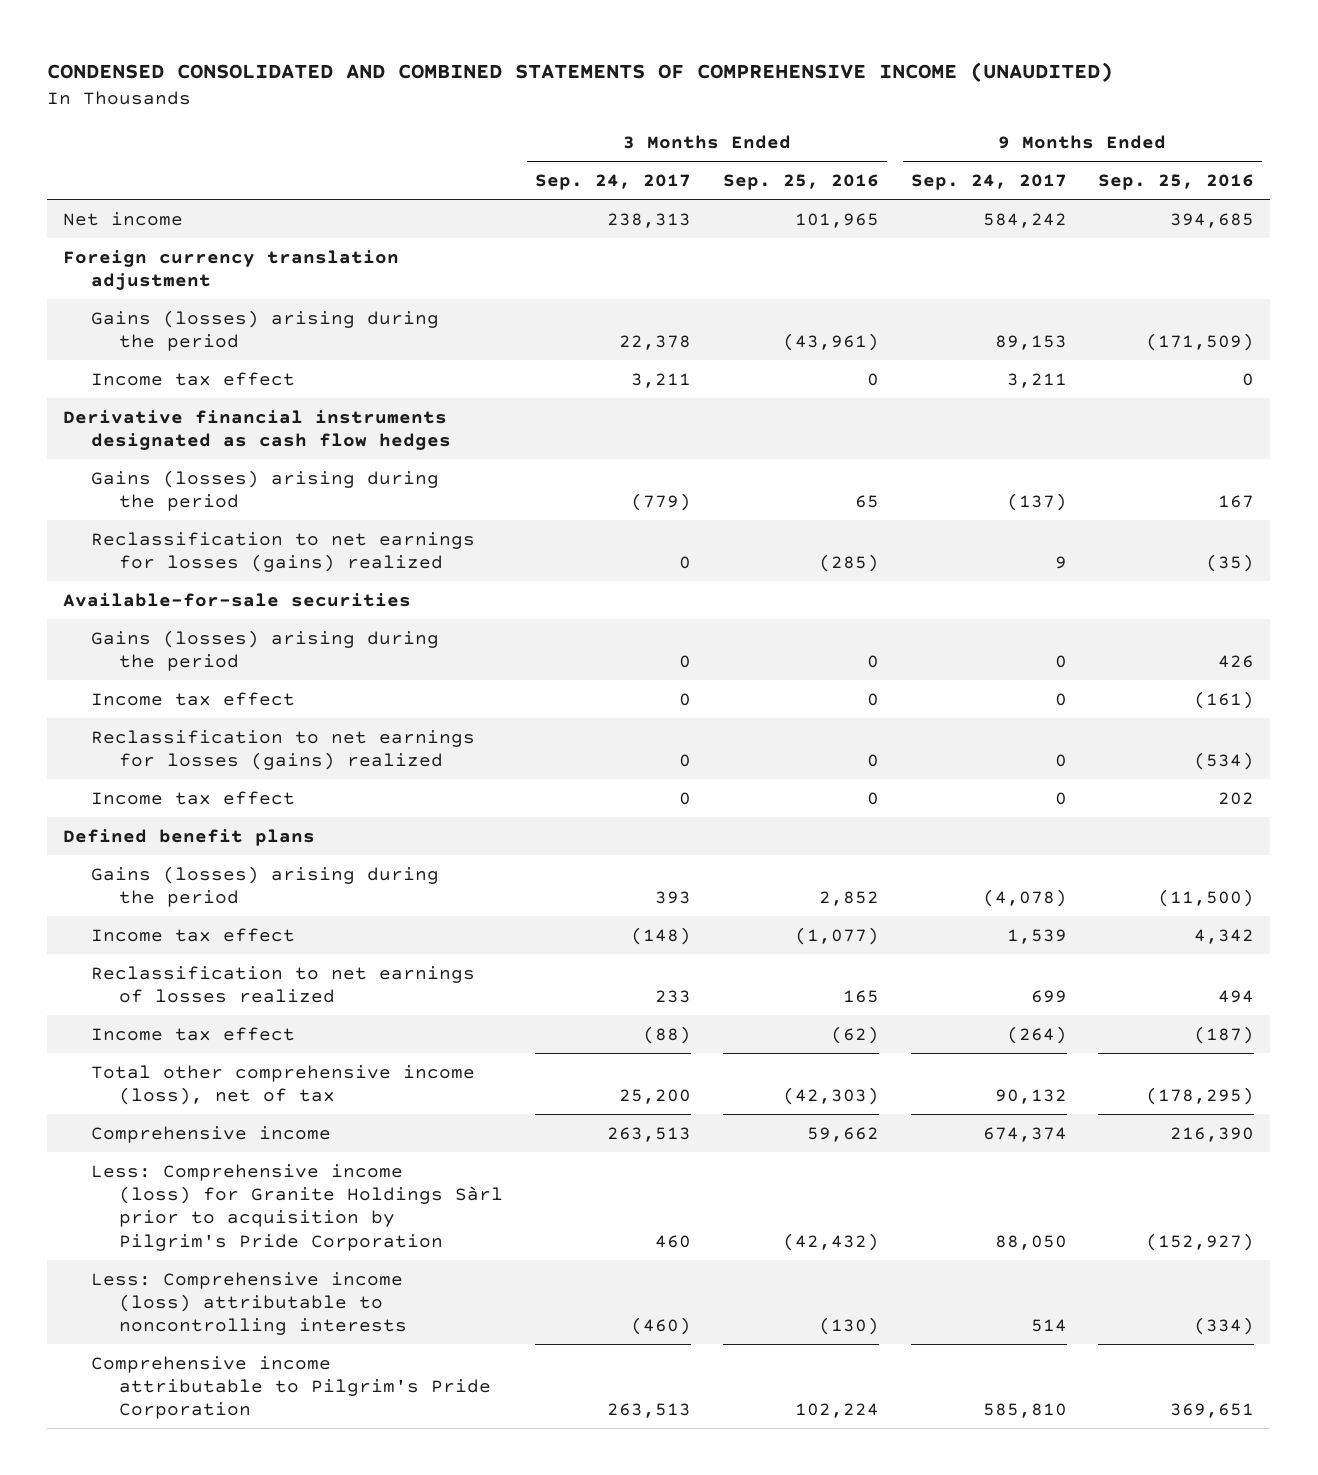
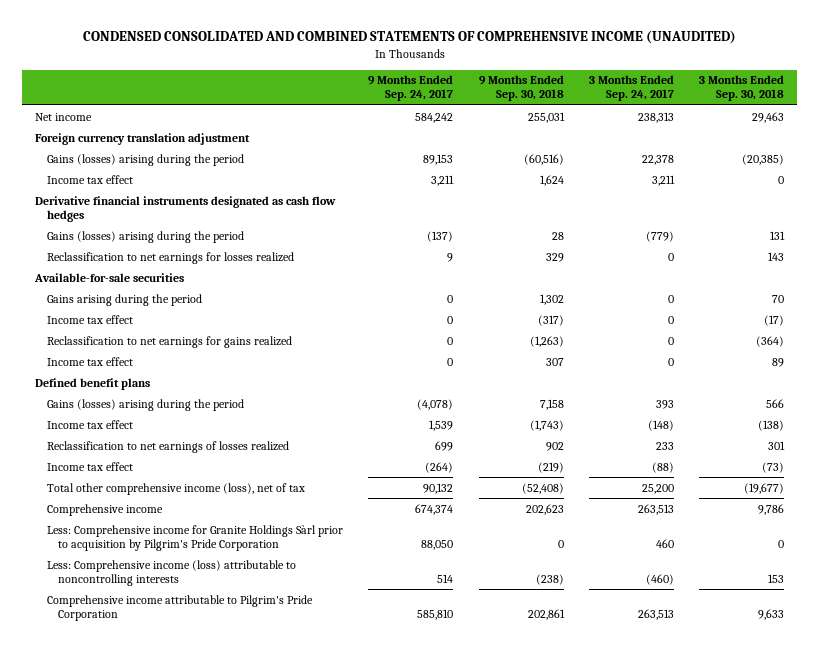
- | 3 Months Ended Sep. 24, 2017 | 3 Months Ended Sep. 25, 2016 | 9 Months Ended Sep. 24, 2017 | 9 Months Ended Sep. 25, 2016
+ | 9 Months Ended Sep. 24, 2017 | 9 Months Ended Sep. 30, 2018 | 3 Months Ended Sep. 24, 2017 | 3 Months Ended Sep. 30, 2018
- Reclassification to net earnings for losses (gains) realized | 0 | (285) | 9 | (35)
+ Reclassification to net earnings for losses realized | 9 | 329 | 0 | 143
- Gains (losses) arising during the period | 0 | 0 | 0 | 426
+ Gains arising during the period | 0 | 1,302 | 0 | 70
- Reclassification to net earnings for losses (gains) realized | 0 | 0 | 0 | (534)
+ Reclassification to net earnings for gains realized | 0 | (1,263) | 0 | (364)
- Less: Comprehensive income (loss) for Granite Holdings Sàrl prior to acquisition by Pilgrim's Pride Corporation | 460 | (42,432) | 88,050 | (152,927)
+ Less: Comprehensive income for Granite Holdings Sàrl prior to acquisition by Pilgrim's Pride Corporation | 88,050 | 0 | 460 | 0

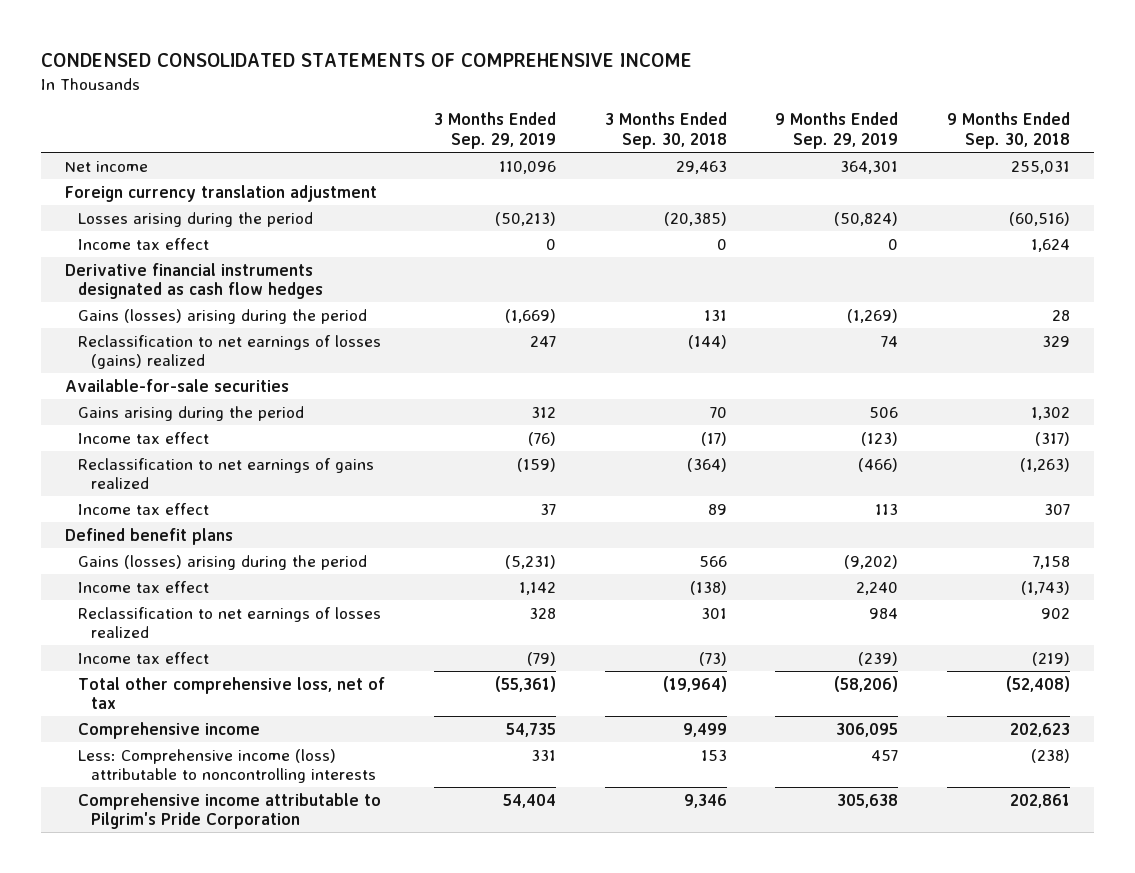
- CONDENSED CONSOLIDATED AND COMBINED STATEMENTS OF COMPREHENSIVE INCOME (UNAUDITED)
+ CONDENSED CONSOLIDATED STATEMENTS OF COMPREHENSIVE INCOME
- | 9 Months Ended Sep. 24, 2017 | 9 Months Ended Sep. 30, 2018 | 3 Months Ended Sep. 24, 2017 | 3 Months Ended Sep. 30, 2018
+ | 3 Months Ended Sep. 29, 2019 | 3 Months Ended Sep. 30, 2018 | 9 Months Ended Sep. 29, 2019 | 9 Months Ended Sep. 30, 2018
- Gains (losses) arising during the period | 89,153 | (60,516) | 22,378 | (20,385)
+ Losses arising during the period | (50,213) | (20,385) | (50,824) | (60,516)
- Reclassification to net earnings for losses realized | 9 | 329 | 0 | 143
+ Reclassification to net earnings of losses (gains) realized | 247 | (144) | 74 | 329
- Reclassification to net earnings for gains realized | 0 | (1,263) | 0 | (364)
+ Reclassification to net earnings of gains realized | (159) | (364) | (466) | (1,263)
- Total other comprehensive income (loss), net of tax | 90,132 | (52,408) | 25,200 | (19,677)
- Comprehensive income | 674,374 | 202,623 | 263,513 | 9,786
- Less: Comprehensive income for Granite Holdings Sàrl prior to acquisition by Pilgrim's Pride Corporation | 88,050 | 0 | 460 | 0
+ Total other comprehensive loss, net of tax | (55,361) | (19,964) | (58,206) | (52,408)
+ Comprehensive income | 54,735 | 9,499 | 306,095 | 202,623
- Comprehensive income attributable to Pilgrim's Pride Corporation | 585,810 | 202,861 | 263,513 | 9,633
+ Comprehensive income attributable to Pilgrim's Pride Corporation | 54,404 | 9,346 | 305,638 | 202,861

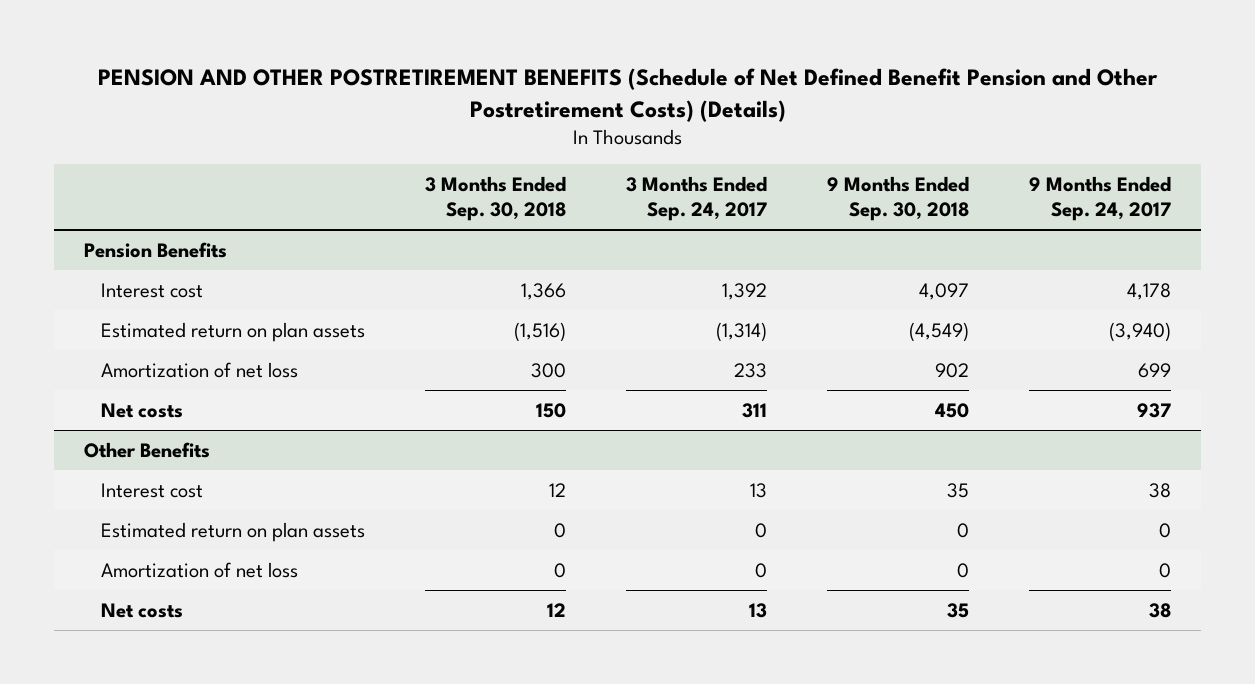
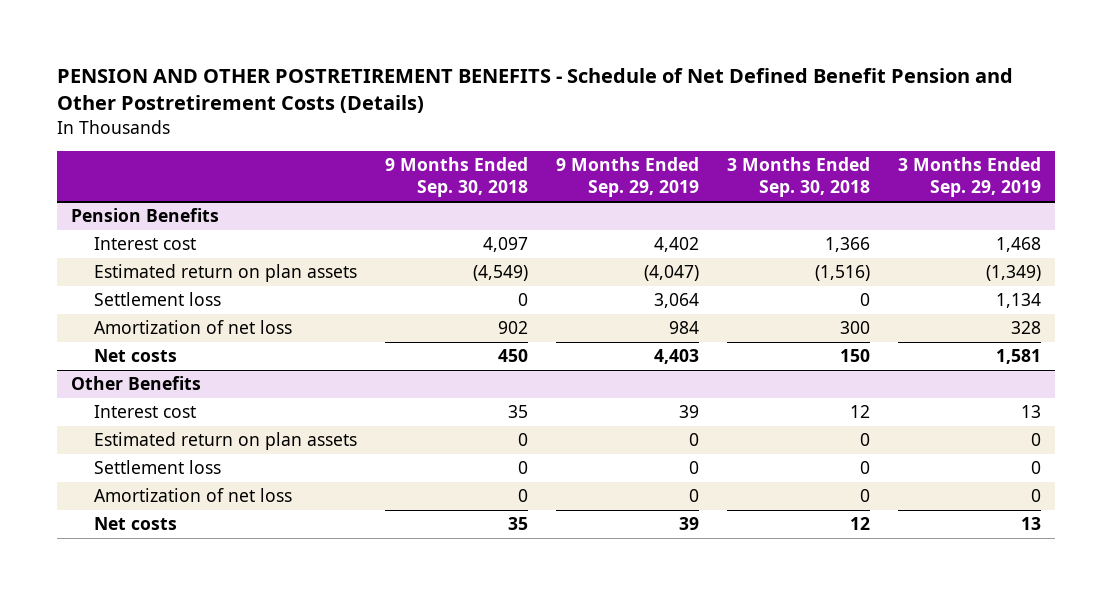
- PENSION AND OTHER POSTRETIREMENT BENEFITS (Schedule of Net Defined Benefit Pension and Other Postretirement Costs) (Details)
+ PENSION AND OTHER POSTRETIREMENT BENEFITS - Schedule of Net Defined Benefit Pension and Other Postretirement Costs (Details)
- | 3 Months Ended Sep. 30, 2018 | 3 Months Ended Sep. 24, 2017 | 9 Months Ended Sep. 30, 2018 | 9 Months Ended Sep. 24, 2017
+ | 9 Months Ended Sep. 30, 2018 | 9 Months Ended Sep. 29, 2019 | 3 Months Ended Sep. 30, 2018 | 3 Months Ended Sep. 29, 2019
@ Pension Benefits
+ Settlement loss | 0 | 3,064 | 0 | 1,134
@ Other Benefits
+ Settlement loss | 0 | 0 | 0 | 0

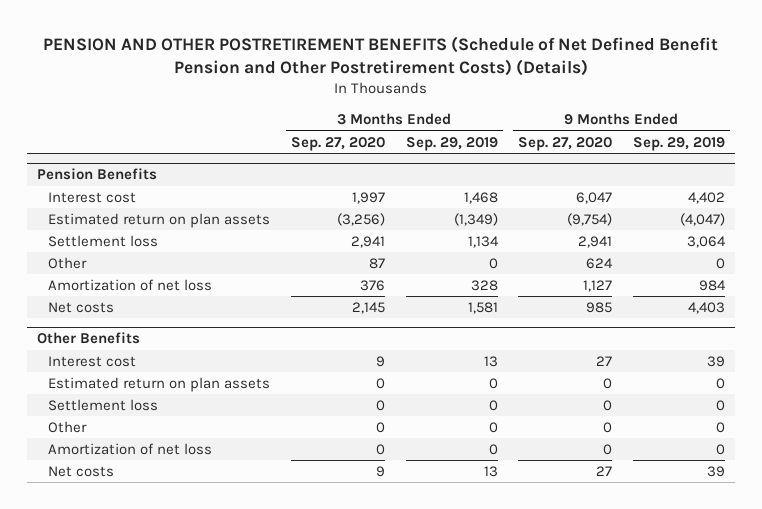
- PENSION AND OTHER POSTRETIREMENT BENEFITS - Schedule of Net Defined Benefit Pension and Other Postretirement Costs (Details)
+ PENSION AND OTHER POSTRETIREMENT BENEFITS (Schedule of Net Defined Benefit Pension and Other Postretirement Costs) (Details)
- | 9 Months Ended Sep. 30, 2018 | 9 Months Ended Sep. 29, 2019 | 3 Months Ended Sep. 30, 2018 | 3 Months Ended Sep. 29, 2019
+ | 3 Months Ended Sep. 27, 2020 | 3 Months Ended Sep. 29, 2019 | 9 Months Ended Sep. 27, 2020 | 9 Months Ended Sep. 29, 2019
@ Pension Benefits
+ Other | 87 | 0 | 624 | 0
@ Other Benefits
+ Other | 0 | 0 | 0 | 0

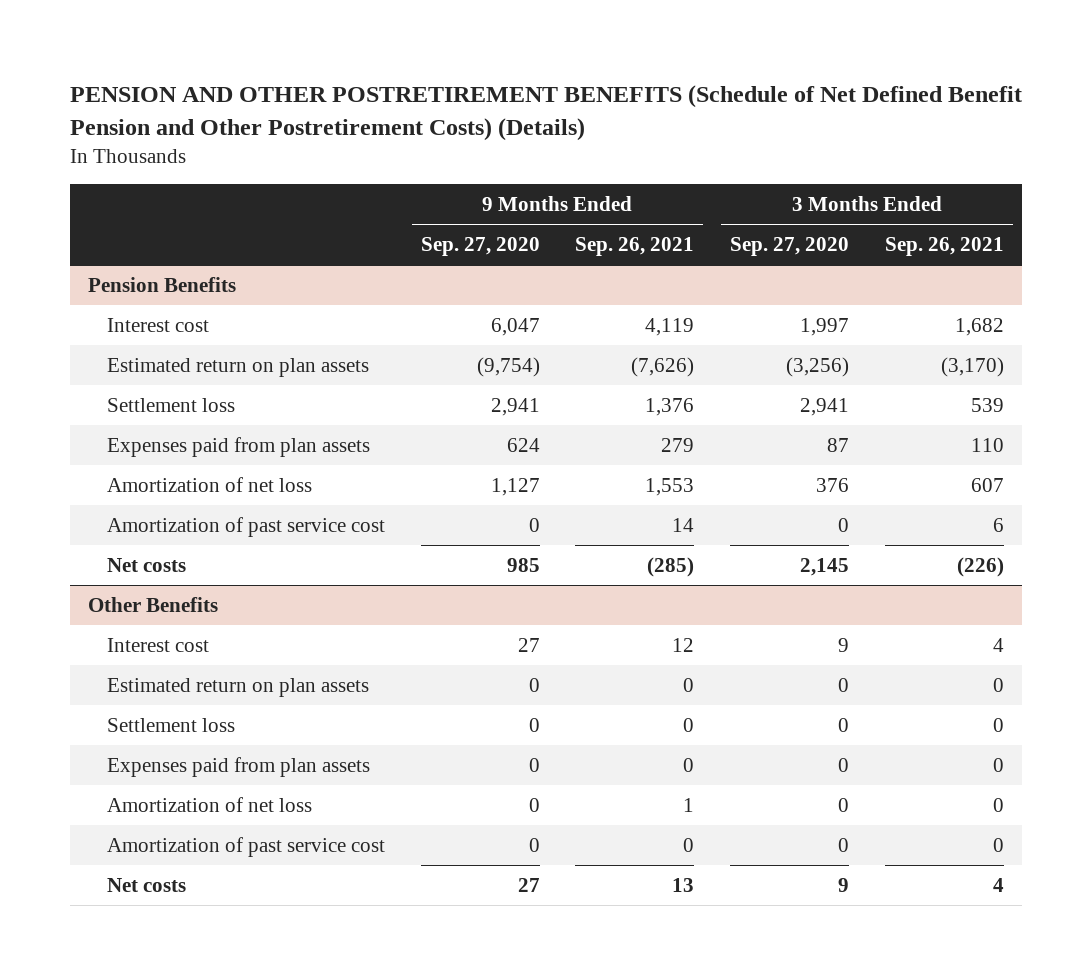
- | 3 Months Ended Sep. 27, 2020 | 3 Months Ended Sep. 29, 2019 | 9 Months Ended Sep. 27, 2020 | 9 Months Ended Sep. 29, 2019
+ | 9 Months Ended Sep. 27, 2020 | 9 Months Ended Sep. 26, 2021 | 3 Months Ended Sep. 27, 2020 | 3 Months Ended Sep. 26, 2021
@ Pension Benefits
- Other | 87 | 0 | 624 | 0
+ Expenses paid from plan assets | 624 | 279 | 87 | 110
+ Amortization of past service cost | 0 | 14 | 0 | 6
@ Other Benefits
- Other | 0 | 0 | 0 | 0
+ Expenses paid from plan assets | 0 | 0 | 0 | 0
+ Amortization of past service cost | 0 | 0 | 0 | 0

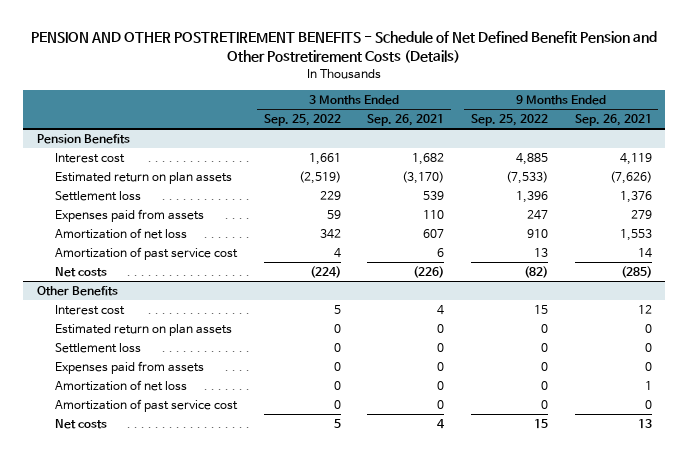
- PENSION AND OTHER POSTRETIREMENT BENEFITS (Schedule of Net Defined Benefit Pension and Other Postretirement Costs) (Details)
+ PENSION AND OTHER POSTRETIREMENT BENEFITS - Schedule of Net Defined Benefit Pension and Other Postretirement Costs (Details)
- | 9 Months Ended Sep. 27, 2020 | 9 Months Ended Sep. 26, 2021 | 3 Months Ended Sep. 27, 2020 | 3 Months Ended Sep. 26, 2021
+ | 3 Months Ended Sep. 25, 2022 | 3 Months Ended Sep. 26, 2021 | 9 Months Ended Sep. 25, 2022 | 9 Months Ended Sep. 26, 2021
@ Pension Benefits
- Expenses paid from plan assets | 624 | 279 | 87 | 110
+ Expenses paid from assets | 59 | 110 | 247 | 279
@ Other Benefits
- Expenses paid from plan assets | 0 | 0 | 0 | 0
+ Expenses paid from assets | 0 | 0 | 0 | 0

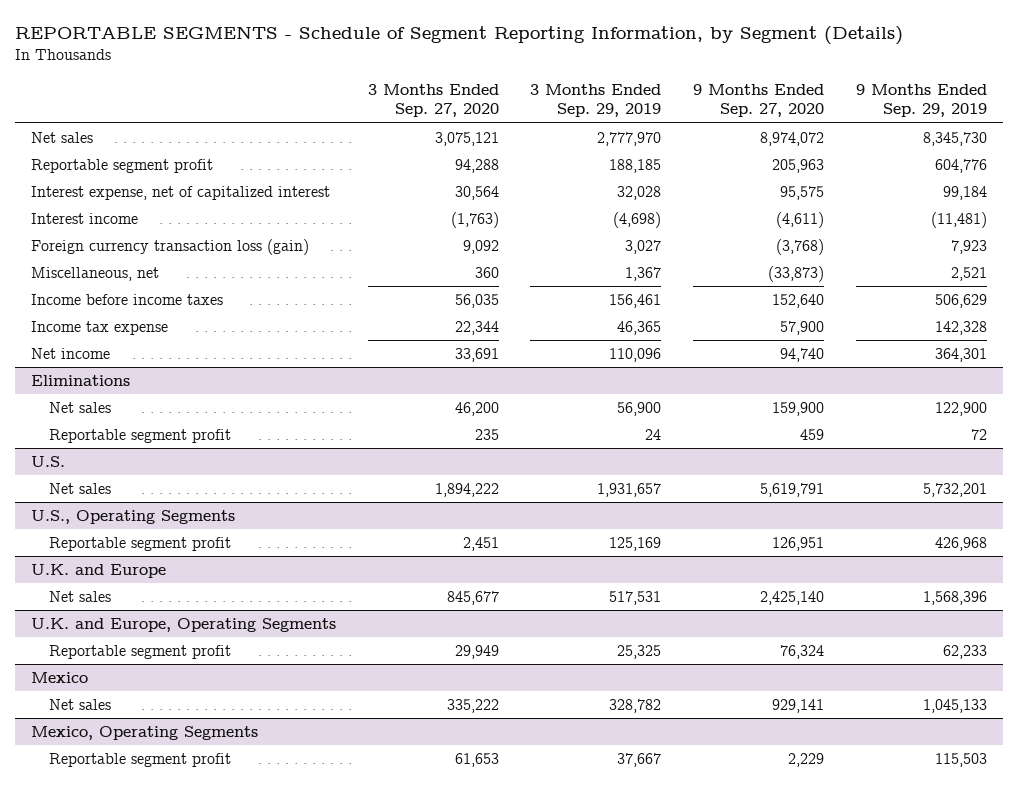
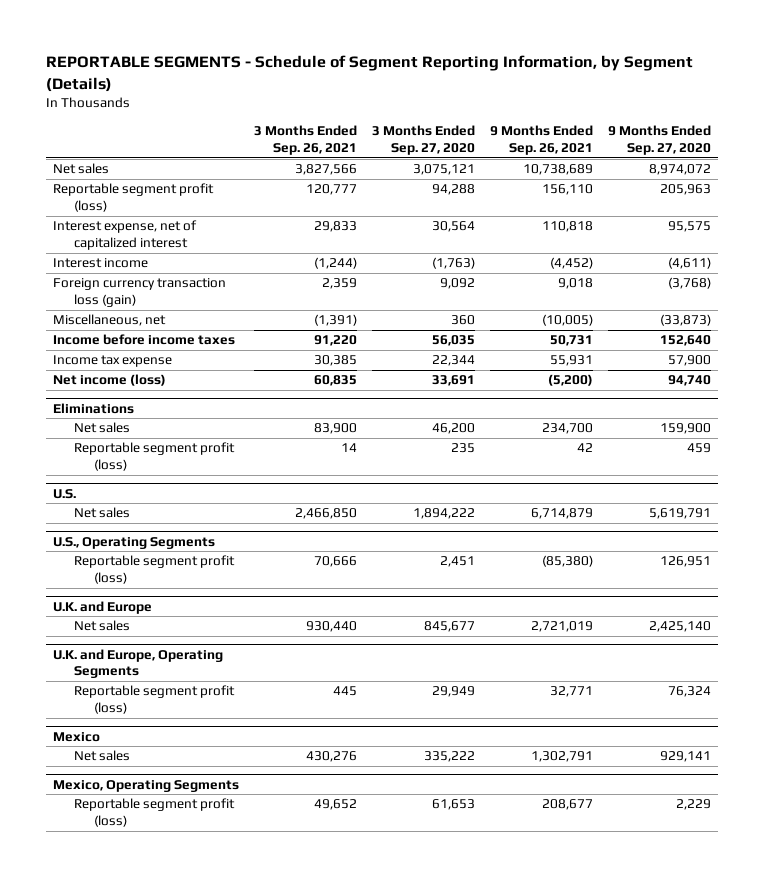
- | 3 Months Ended Sep. 27, 2020 | 3 Months Ended Sep. 29, 2019 | 9 Months Ended Sep. 27, 2020 | 9 Months Ended Sep. 29, 2019
+ | 3 Months Ended Sep. 26, 2021 | 3 Months Ended Sep. 27, 2020 | 9 Months Ended Sep. 26, 2021 | 9 Months Ended Sep. 27, 2020
- Reportable segment profit | 94,288 | 188,185 | 205,963 | 604,776
+ Reportable segment profit (loss) | 120,777 | 94,288 | 156,110 | 205,963
- Net income | 33,691 | 110,096 | 94,740 | 364,301
+ Net income (loss) | 60,835 | 33,691 | (5,200) | 94,740
@ Eliminations
- Reportable segment profit | 235 | 24 | 459 | 72
+ Reportable segment profit (loss) | 14 | 235 | 42 | 459
@ U.S., Operating Segments
- Reportable segment profit | 2,451 | 125,169 | 126,951 | 426,968
+ Reportable segment profit (loss) | 70,666 | 2,451 | (85,380) | 126,951
@ U.K. and Europe, Operating Segments
- Reportable segment profit | 29,949 | 25,325 | 76,324 | 62,233
+ Reportable segment profit (loss) | 445 | 29,949 | 32,771 | 76,324
@ Mexico, Operating Segments
- Reportable segment profit | 61,653 | 37,667 | 2,229 | 115,503
+ Reportable segment profit (loss) | 49,652 | 61,653 | 208,677 | 2,229

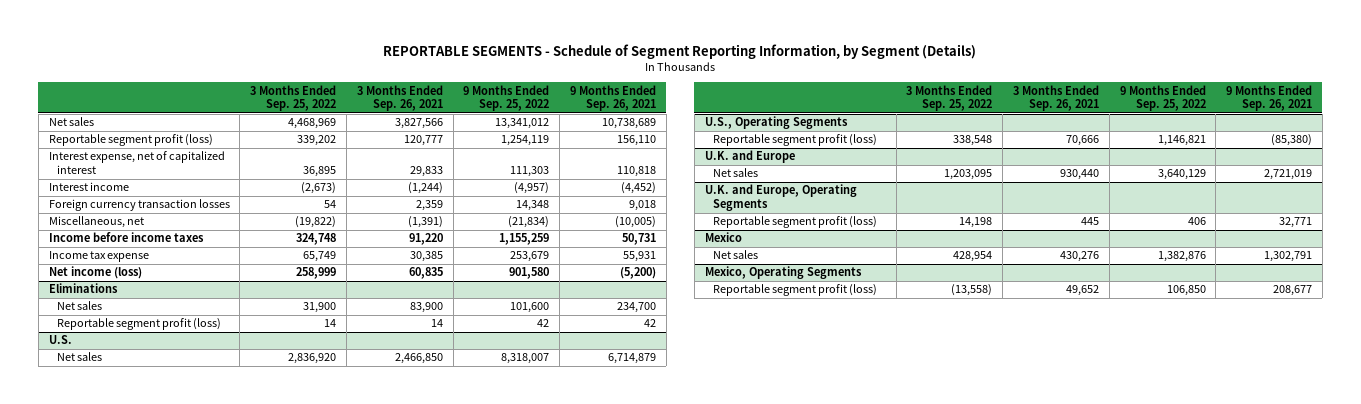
- | 3 Months Ended Sep. 26, 2021 | 3 Months Ended Sep. 27, 2020 | 9 Months Ended Sep. 26, 2021 | 9 Months Ended Sep. 27, 2020
+ | 3 Months Ended Sep. 25, 2022 | 3 Months Ended Sep. 26, 2021 | 9 Months Ended Sep. 25, 2022 | 9 Months Ended Sep. 26, 2021
- Foreign currency transaction loss (gain) | 2,359 | 9,092 | 9,018 | (3,768)
+ Foreign currency transaction losses | 54 | 2,359 | 14,348 | 9,018

